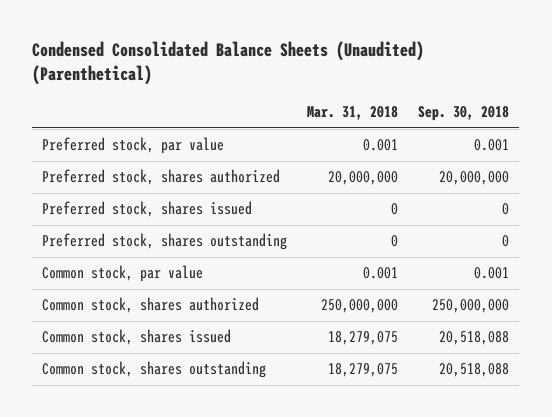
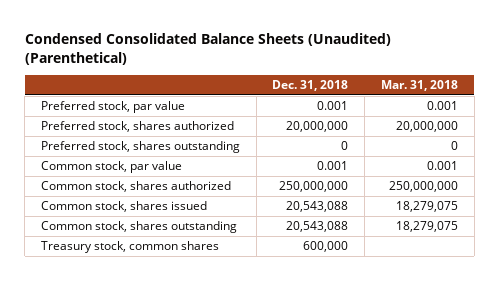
- | Mar. 31, 2018 | Sep. 30, 2018
+ | Dec. 31, 2018 | Mar. 31, 2018
- Preferred stock, shares issued | 0 | 0
+ Treasury stock, common shares | 600,000 |

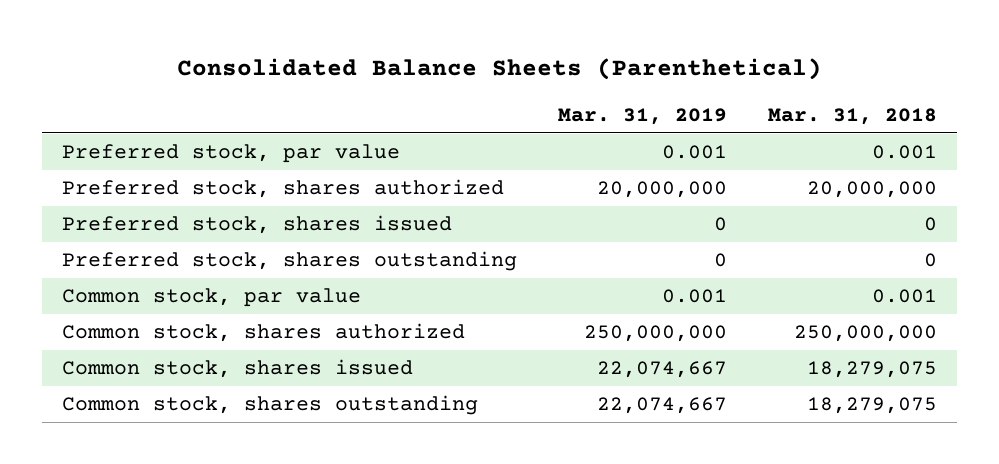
- Condensed Consolidated Balance Sheets (Unaudited) (Parenthetical)
+ Consolidated Balance Sheets (Parenthetical)
- | Dec. 31, 2018 | Mar. 31, 2018
+ | Mar. 31, 2019 | Mar. 31, 2018
+ Preferred stock, shares issued | 0 | 0
- Treasury stock, common shares | 600,000 |

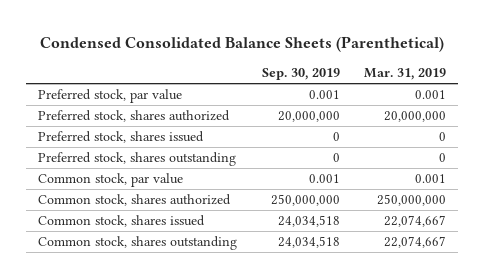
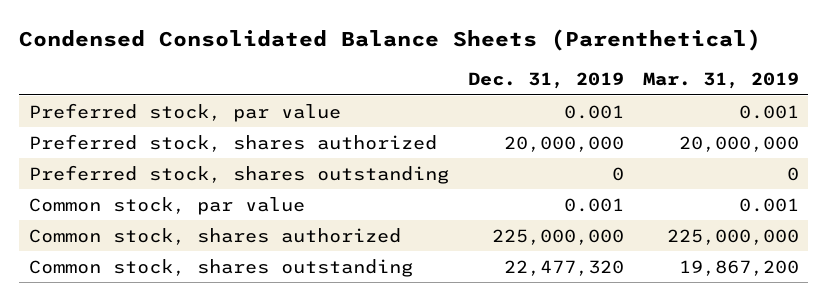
- | Sep. 30, 2019 | Mar. 31, 2019
+ | Dec. 31, 2019 | Mar. 31, 2019
- Preferred stock, shares issued | 0 | 0
- Common stock, shares authorized | 250,000,000 | 250,000,000
- Common stock, shares issued | 24,034,518 | 22,074,667
- Common stock, shares outstanding | 24,034,518 | 22,074,667
+ Common stock, shares authorized | 225,000,000 | 225,000,000
+ Common stock, shares outstanding | 22,477,320 | 19,867,200

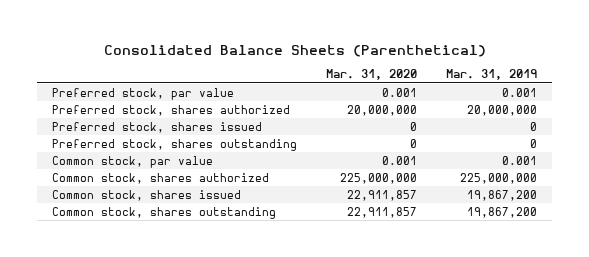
- Condensed Consolidated Balance Sheets (Parenthetical)
+ Consolidated Balance Sheets (Parenthetical)
- | Dec. 31, 2019 | Mar. 31, 2019
+ | Mar. 31, 2020 | Mar. 31, 2019
+ Preferred stock, shares issued | 0 | 0
+ Common stock, shares issued | 22,911,857 | 19,867,200

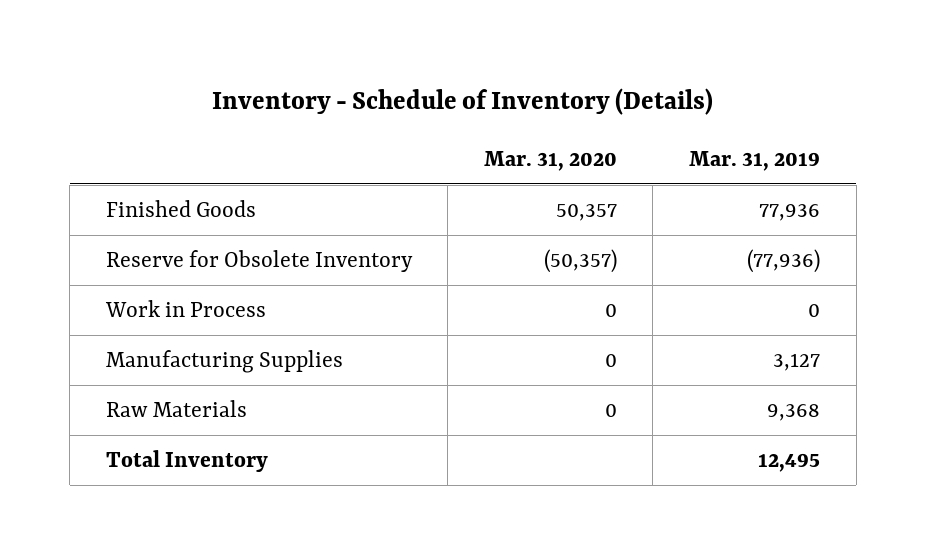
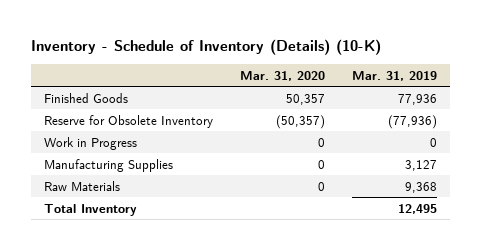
- Inventory - Schedule of Inventory (Details)
+ Inventory - Schedule of Inventory (Details) (10-K)
- Work in Process | 0 | 0
+ Work in Progress | 0 | 0

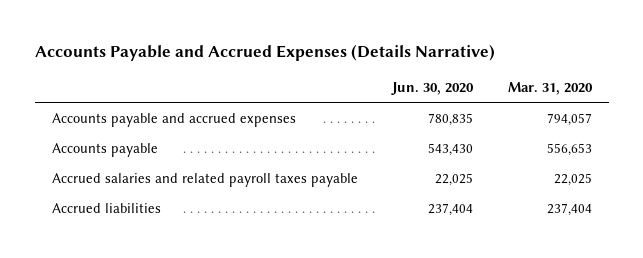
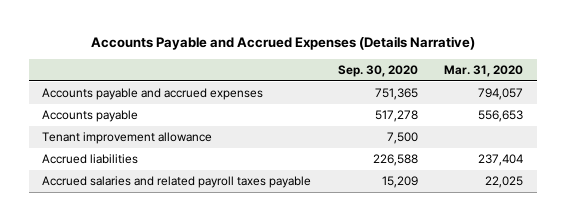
- | Jun. 30, 2020 | Mar. 31, 2020
+ | Sep. 30, 2020 | Mar. 31, 2020
+ Tenant improvement allowance | 7,500 |
moved down: Accrued salaries and related payroll taxes payable | 15,209 | 22,025

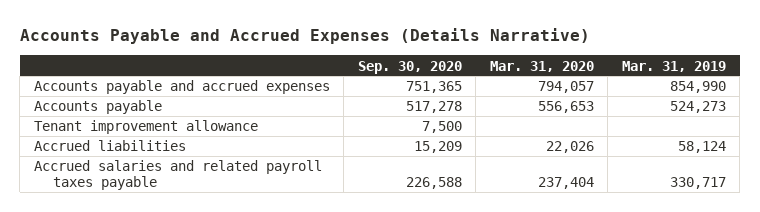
- | Sep. 30, 2020 | Mar. 31, 2020
+ | Sep. 30, 2020 | Mar. 31, 2020 | Mar. 31, 2019
- Accrued liabilities | 226,588 | 237,404
- Accrued salaries and related payroll taxes payable | 15,209 | 22,025
+ Accrued liabilities | 15,209 | 22,026 | 58,124
+ Accrued salaries and related payroll taxes payable | 226,588 | 237,404 | 330,717

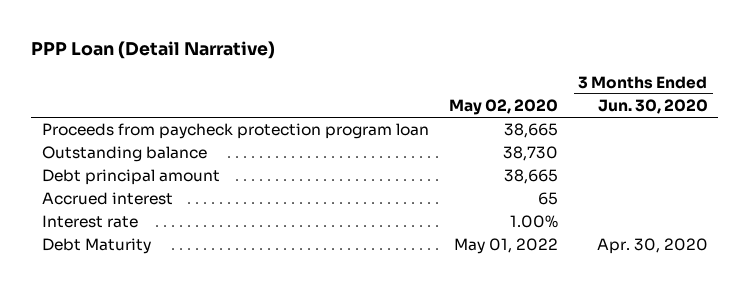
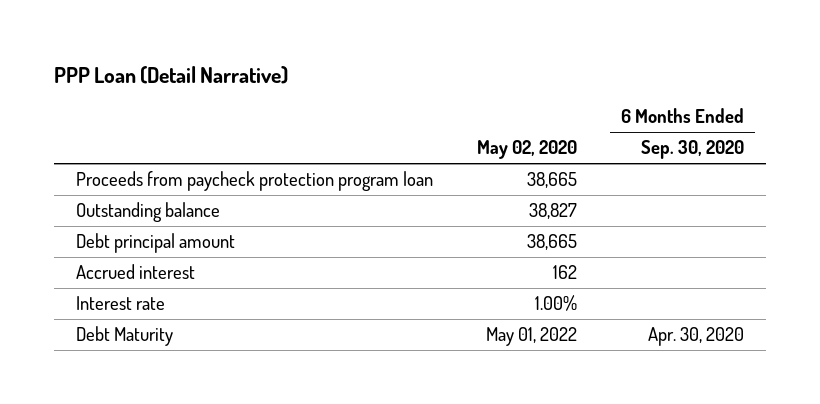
- | May 02, 2020 | 3 Months Ended Jun. 30, 2020
+ | May 02, 2020 | 6 Months Ended Sep. 30, 2020
- Outstanding balance | 38,730 |
+ Outstanding balance | 38,827 |
- Accrued interest | 65 |
+ Accrued interest | 162 |

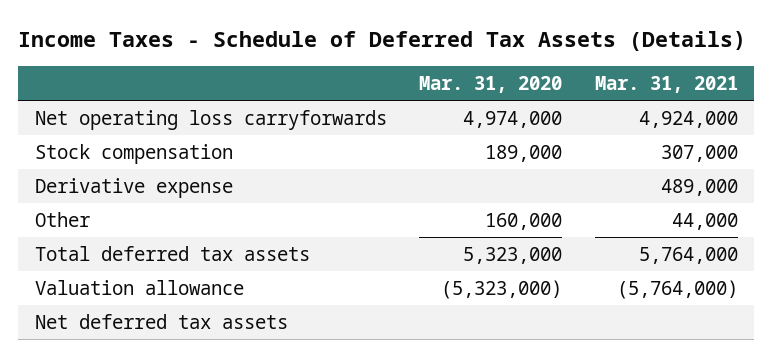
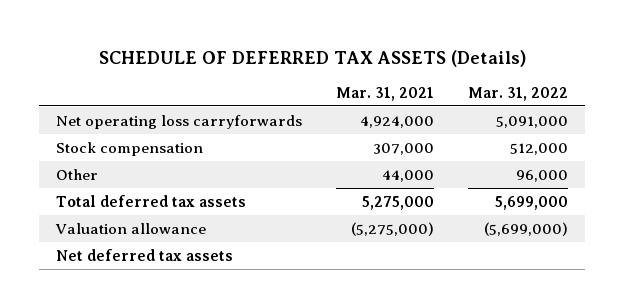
- Income Taxes - Schedule of Deferred Tax Assets (Details)
+ SCHEDULE OF DEFERRED TAX ASSETS (Details)
- | Mar. 31, 2020 | Mar. 31, 2021
+ | Mar. 31, 2021 | Mar. 31, 2022
- Derivative expense | | 489,000
- Total deferred tax assets | 5,323,000 | 5,764,000
- Valuation allowance | (5,323,000) | (5,764,000)
+ Total deferred tax assets | 5,275,000 | 5,699,000
+ Valuation allowance | (5,275,000) | (5,699,000)

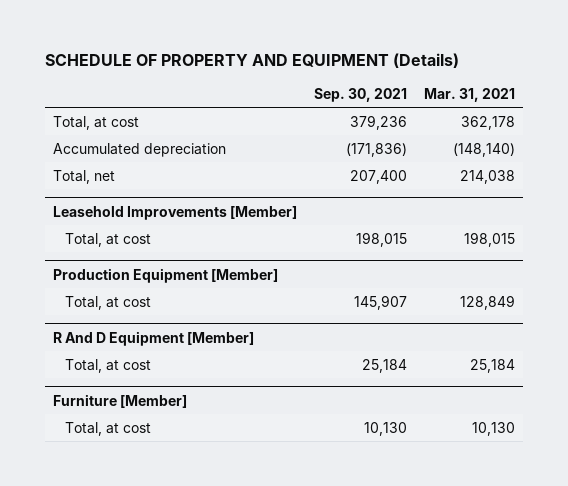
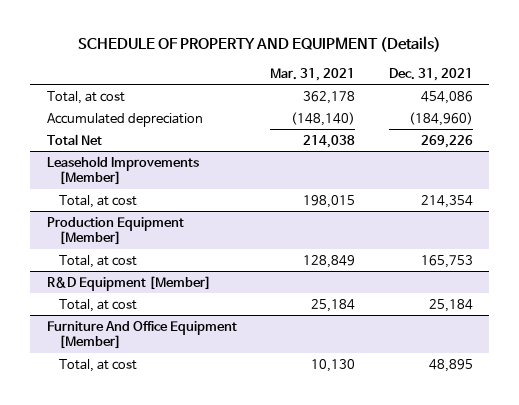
- | Sep. 30, 2021 | Mar. 31, 2021
+ | Mar. 31, 2021 | Dec. 31, 2021
- Total, net | 207,400 | 214,038
+ Total Net | 214,038 | 269,226
- R And D Equipment [Member]
+ R&D Equipment [Member]
- Furniture [Member]
+ Furniture And Office Equipment [Member]

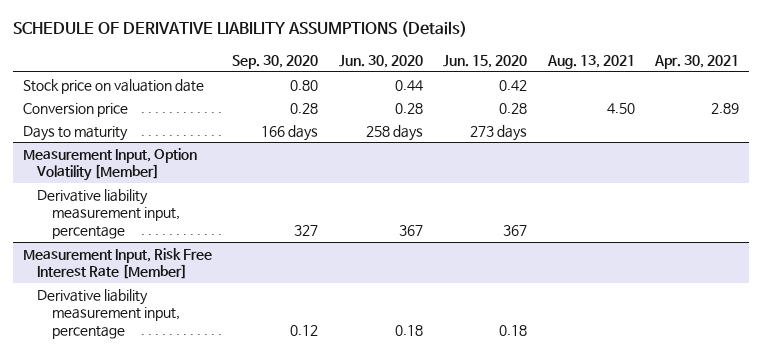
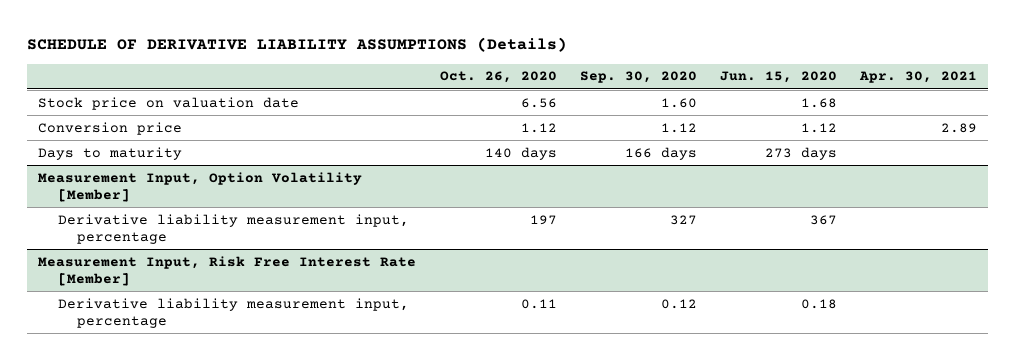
- | Sep. 30, 2020 | Jun. 30, 2020 | Jun. 15, 2020 | Aug. 13, 2021 | Apr. 30, 2021
+ | Oct. 26, 2020 | Sep. 30, 2020 | Jun. 15, 2020 | Apr. 30, 2021
- Stock price on valuation date | 0.80 | 0.44 | 0.42 | |
- Conversion price | 0.28 | 0.28 | 0.28 | 4.50 | 2.89
+ Stock price on valuation date | 6.56 | 1.60 | 1.68 |
+ Conversion price | 1.12 | 1.12 | 1.12 | 2.89

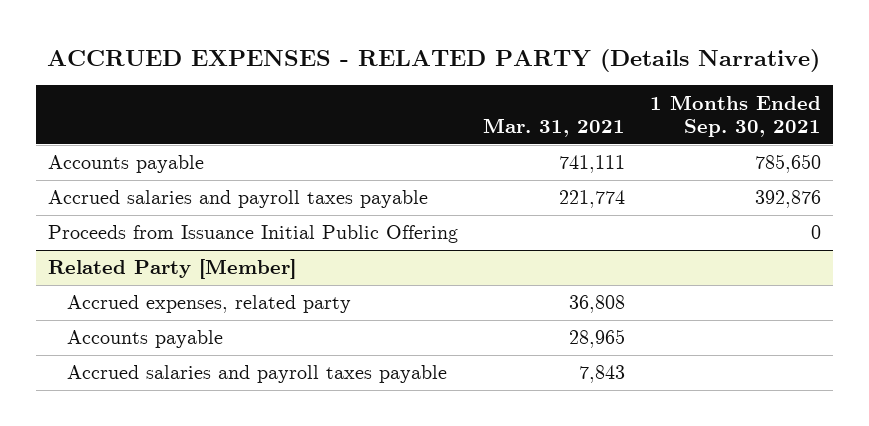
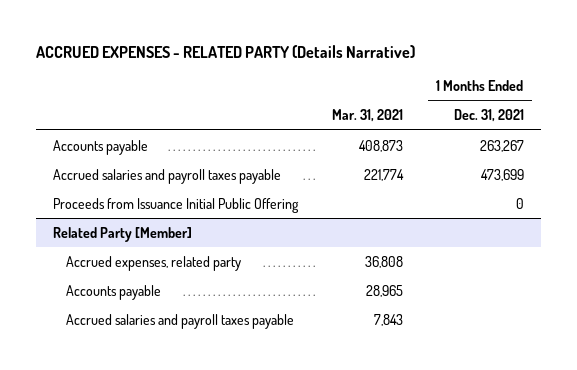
- | Mar. 31, 2021 | 1 Months Ended Sep. 30, 2021
+ | Mar. 31, 2021 | 1 Months Ended Dec. 31, 2021
- Accounts payable | 741,111 | 785,650
+ Accounts payable | 408,873 | 263,267

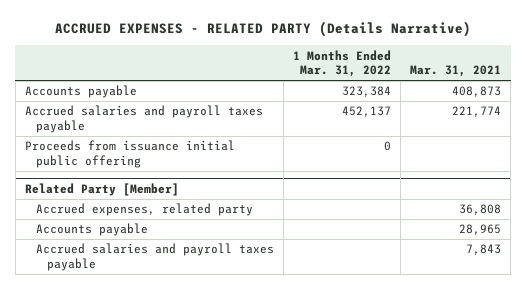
- | Mar. 31, 2021 | 1 Months Ended Dec. 31, 2021
+ | 1 Months Ended Mar. 31, 2022 | Mar. 31, 2021
- Proceeds from Issuance Initial Public Offering | | 0
+ Proceeds from issuance initial public offering | 0 |

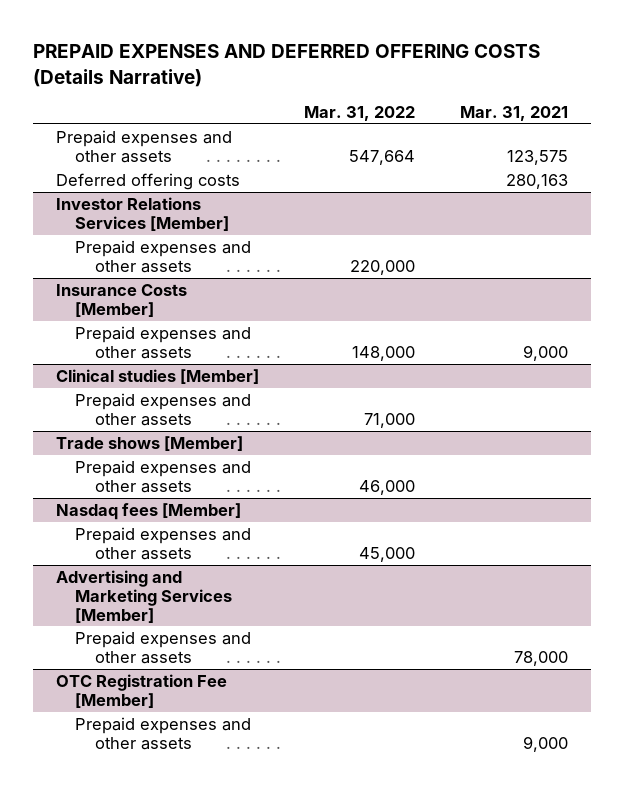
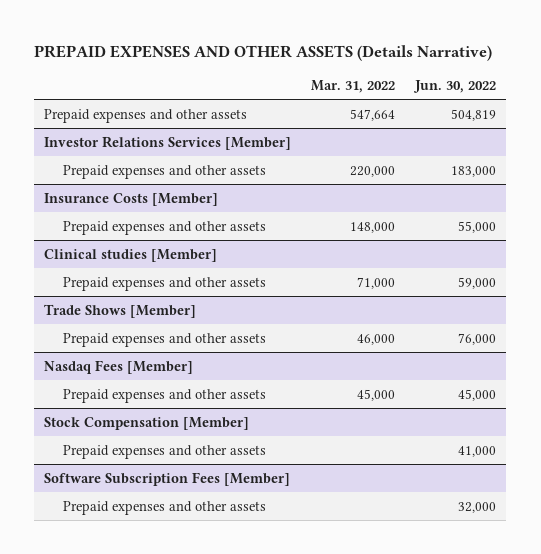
- PREPAID EXPENSES AND DEFERRED OFFERING COSTS (Details Narrative)
+ PREPAID EXPENSES AND OTHER ASSETS (Details Narrative)
- | Mar. 31, 2022 | Mar. 31, 2021
+ | Mar. 31, 2022 | Jun. 30, 2022
- Deferred offering costs | | 280,163
- Trade shows [Member]
+ Trade Shows [Member]
- Nasdaq fees [Member]
+ Nasdaq Fees [Member]
- Advertising and Marketing Services [Member]
+ Stock Compensation [Member]
- OTC Registration Fee [Member]
+ Software Subscription Fees [Member]

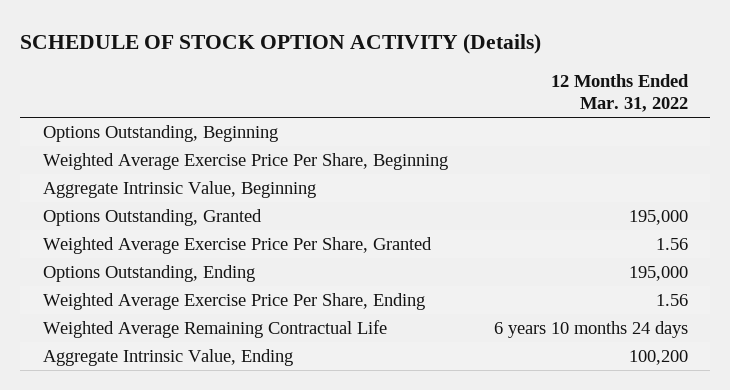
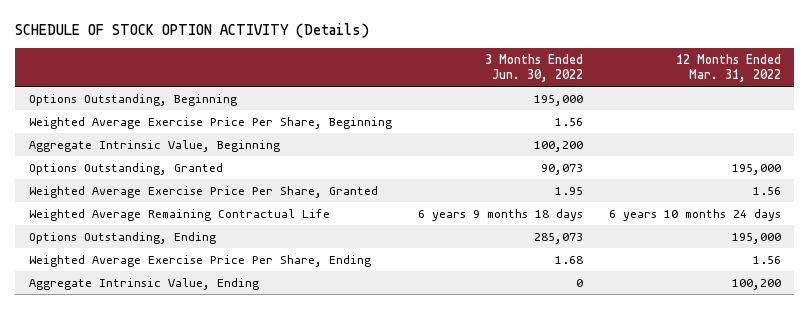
- | 12 Months Ended Mar. 31, 2022
+ | 3 Months Ended Jun. 30, 2022 | 12 Months Ended Mar. 31, 2022
moved up: Weighted Average Remaining Contractual Life | 6 years 9 months 18 days | 6 years 10 months 24 days

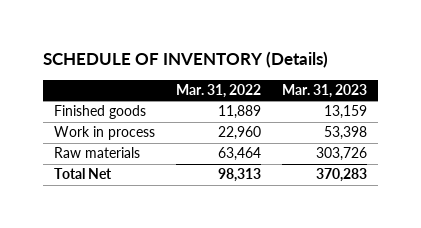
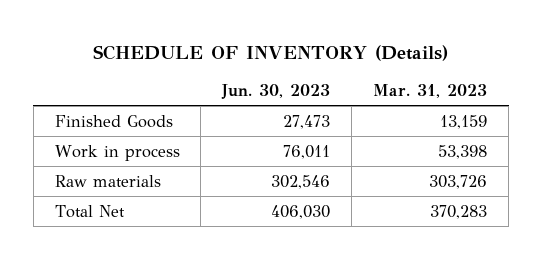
- | Mar. 31, 2022 | Mar. 31, 2023
+ | Jun. 30, 2023 | Mar. 31, 2023
- Finished goods | 11,889 | 13,159
+ Finished Goods | 27,473 | 13,159

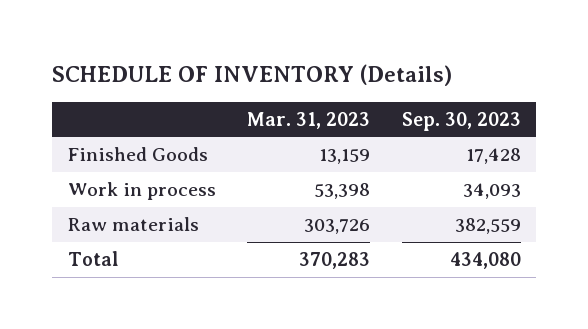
- | Jun. 30, 2023 | Mar. 31, 2023
+ | Mar. 31, 2023 | Sep. 30, 2023
- Total Net | 406,030 | 370,283
+ Total | 370,283 | 434,080

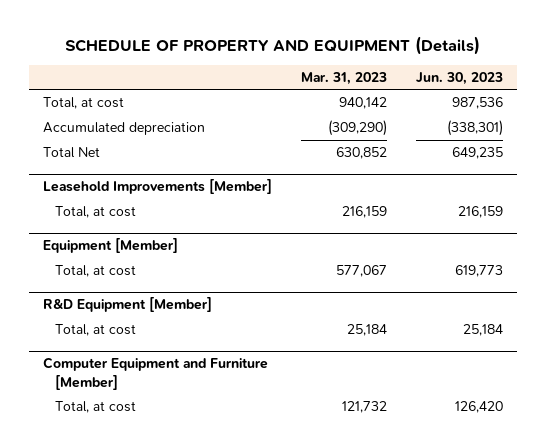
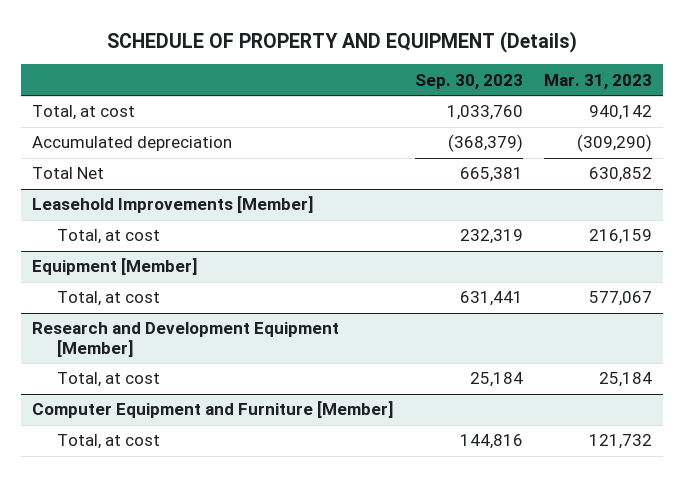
- | Mar. 31, 2023 | Jun. 30, 2023
+ | Sep. 30, 2023 | Mar. 31, 2023
- R&D Equipment [Member]
+ Research and Development Equipment [Member]

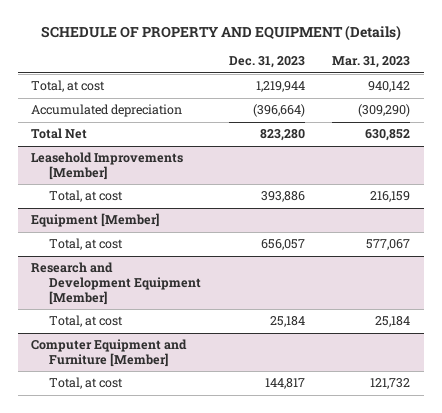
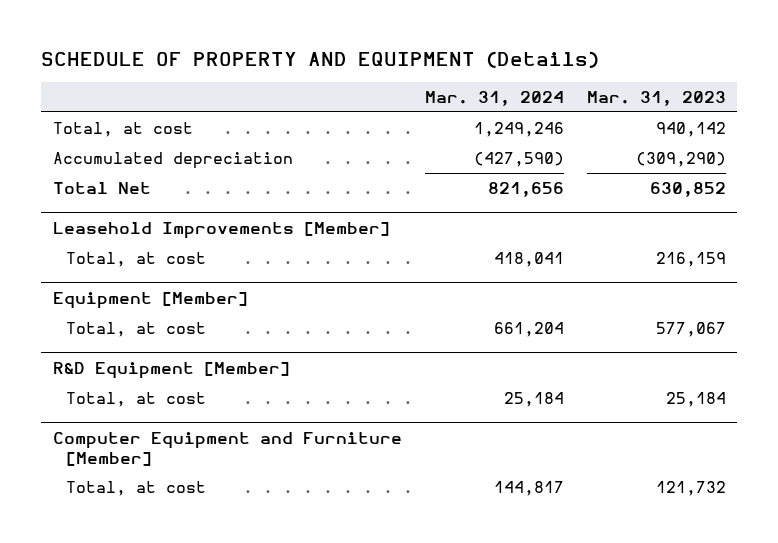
- | Dec. 31, 2023 | Mar. 31, 2023
+ | Mar. 31, 2024 | Mar. 31, 2023
- Research and Development Equipment [Member]
+ R&D Equipment [Member]

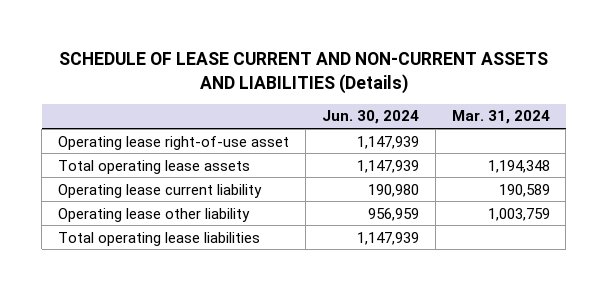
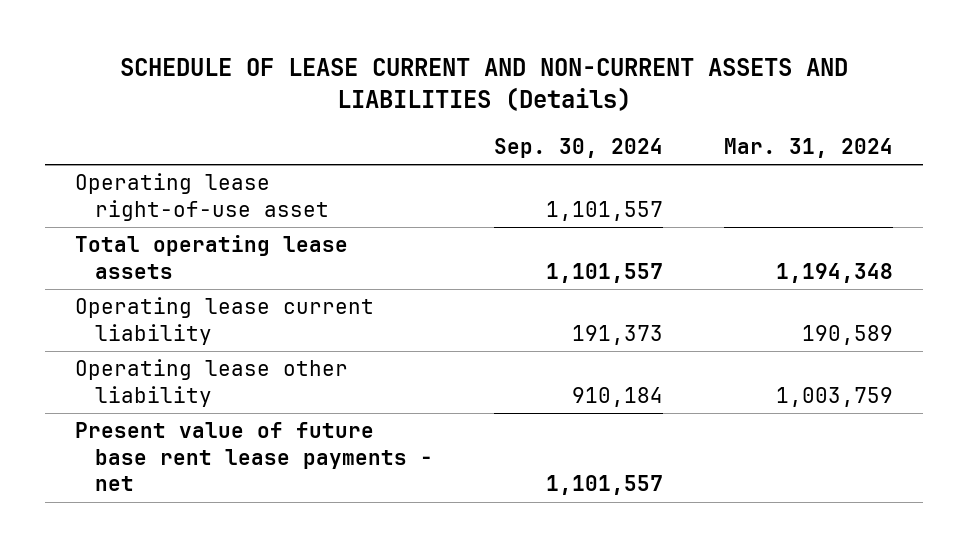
- | Jun. 30, 2024 | Mar. 31, 2024
+ | Sep. 30, 2024 | Mar. 31, 2024
- Total operating lease liabilities | 1,147,939 |
+ Present value of future base rent lease payments - net | 1,101,557 |

